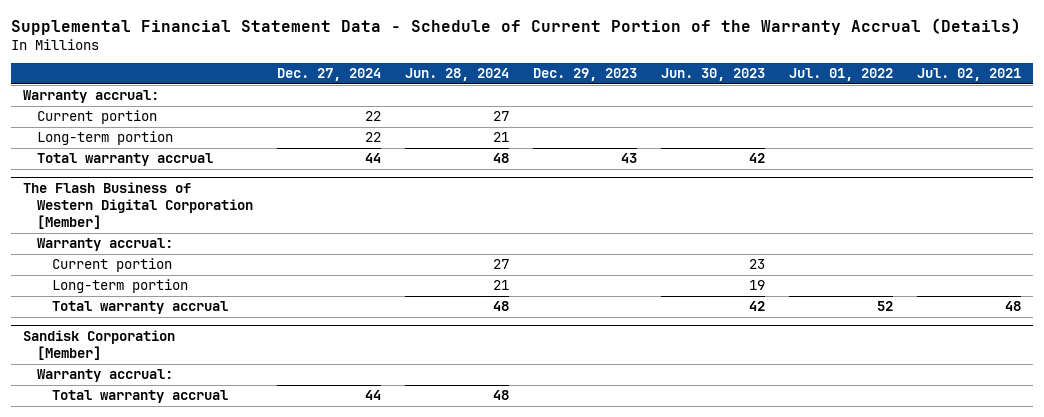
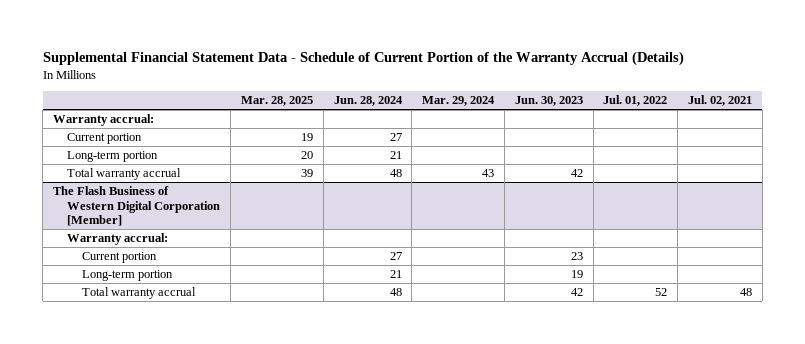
- | Dec. 27, 2024 | Jun. 28, 2024 | Dec. 29, 2023 | Jun. 30, 2023 | Jul. 01, 2022 | Jul. 02, 2021
+ | Mar. 28, 2025 | Jun. 28, 2024 | Mar. 29, 2024 | Jun. 30, 2023 | Jul. 01, 2022 | Jul. 02, 2021
- Sandisk Corporation [Member]
- Warranty accrual:
- Total warranty accrual | 44 | 48 | | | |

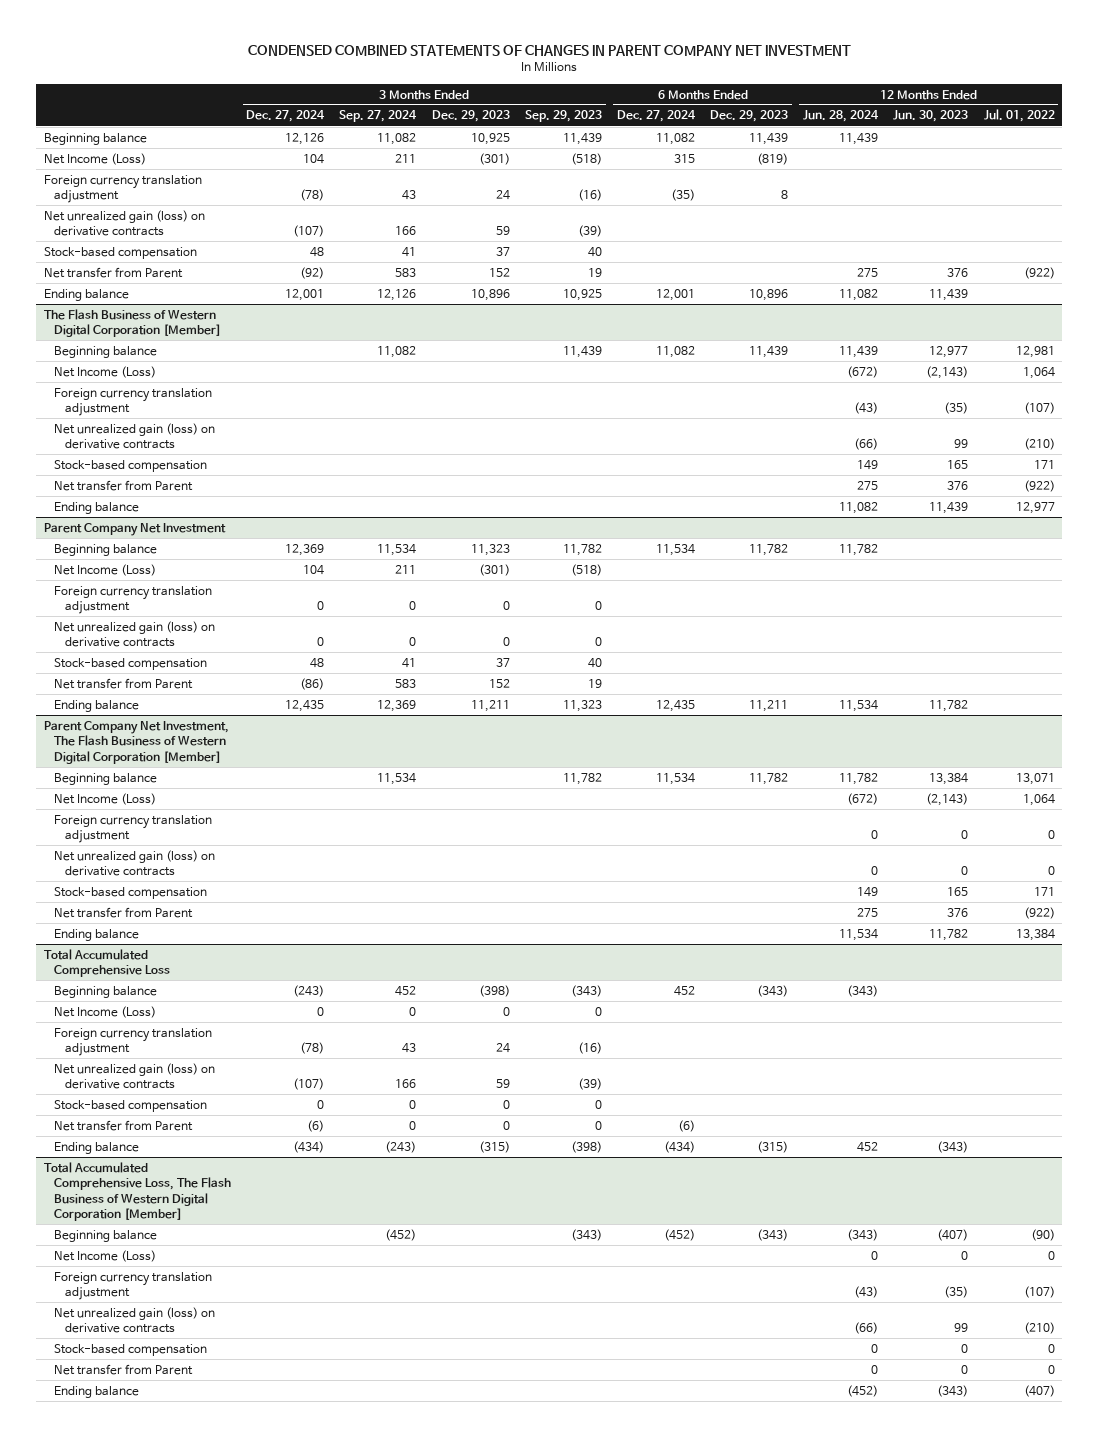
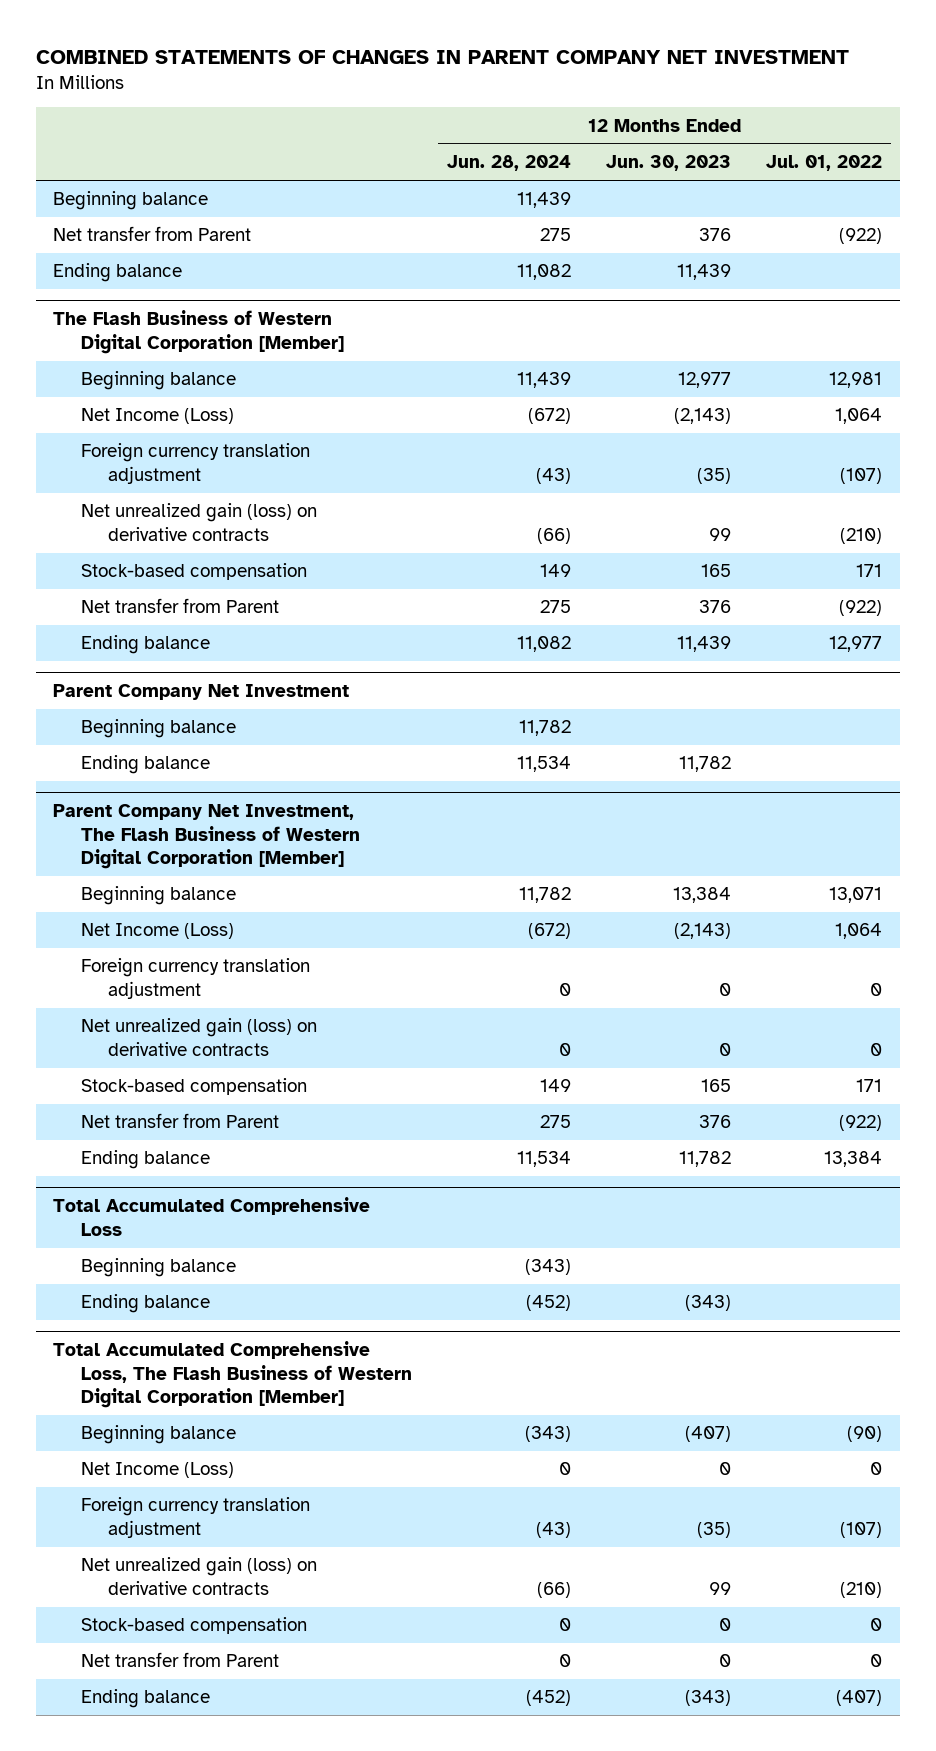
- CONDENSED COMBINED STATEMENTS OF CHANGES IN PARENT COMPANY NET INVESTMENT
+ COMBINED STATEMENTS OF CHANGES IN PARENT COMPANY NET INVESTMENT
- | 3 Months Ended Dec. 27, 2024 | 3 Months Ended Sep. 27, 2024 | 3 Months Ended Dec. 29, 2023 | 3 Months Ended Sep. 29, 2023 | 6 Months Ended Dec. 27, 2024 | 6 Months Ended Dec. 29, 2023 | 12 Months Ended Jun. 28, 2024 | 12 Months Ended Jun. 30, 2023 | 12 Months Ended Jul. 01, 2022
+ | 12 Months Ended Jun. 28, 2024 | 12 Months Ended Jun. 30, 2023 | 12 Months Ended Jul. 01, 2022
- Net Income (Loss) | 104 | 211 | (301) | (518) | 315 | (819) | | |
- Foreign currency translation adjustment | (78) | 43 | 24 | (16) | (35) | 8 | | |
- Net unrealized gain (loss) on derivative contracts | (107) | 166 | 59 | (39) | | | | |
- Stock-based compensation | 48 | 41 | 37 | 40 | | | | |
@ Parent Company Net Investment
- Net Income (Loss) | 104 | 211 | (301) | (518) | | | | |
- Foreign currency translation adjustment | 0 | 0 | 0 | 0 | | | | |
- Net unrealized gain (loss) on derivative contracts | 0 | 0 | 0 | 0 | | | | |
- Stock-based compensation | 48 | 41 | 37 | 40 | | | | |
- Net transfer from Parent | (86) | 583 | 152 | 19 | | | | |
@ Total Accumulated Comprehensive Loss
- Net Income (Loss) | 0 | 0 | 0 | 0 | | | | |
- Foreign currency translation adjustment | (78) | 43 | 24 | (16) | | | | |
- Net unrealized gain (loss) on derivative contracts | (107) | 166 | 59 | (39) | | | | |
- Stock-based compensation | 0 | 0 | 0 | 0 | | | | |
- Net transfer from Parent | (6) | 0 | 0 | 0 | (6) | | | |
- Ending balance | (434) | (243) | (315) | (398) | (434) | (315) | 452 | (343) |
+ Ending balance | (452) | (343) |

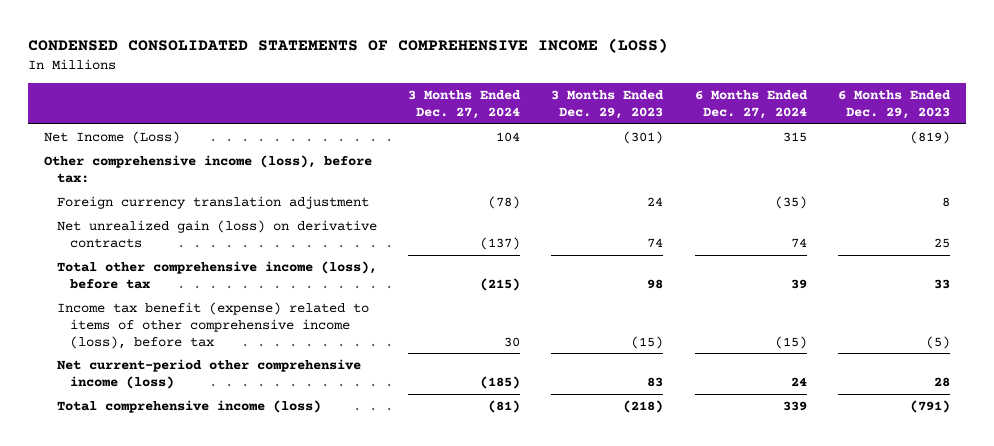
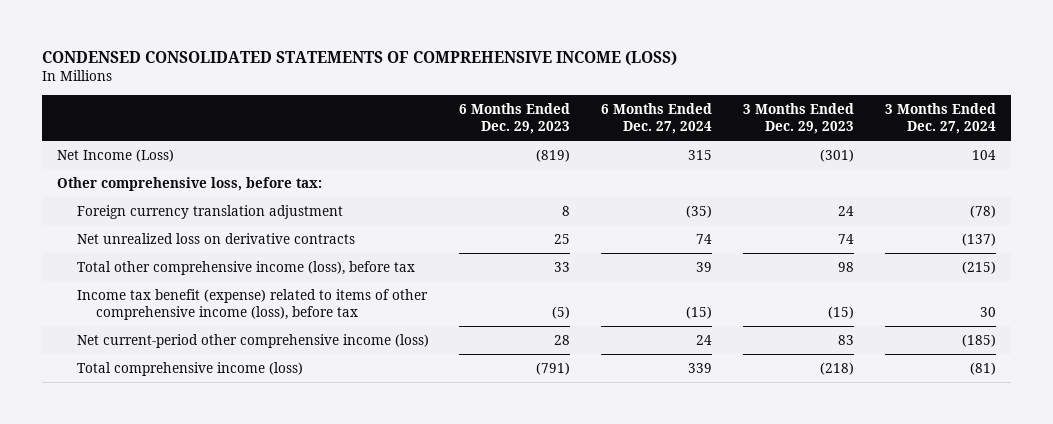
- | 3 Months Ended Dec. 27, 2024 | 3 Months Ended Dec. 29, 2023 | 6 Months Ended Dec. 27, 2024 | 6 Months Ended Dec. 29, 2023
+ | 6 Months Ended Dec. 29, 2023 | 6 Months Ended Dec. 27, 2024 | 3 Months Ended Dec. 29, 2023 | 3 Months Ended Dec. 27, 2024
- Other comprehensive income (loss), before tax:
+ Other comprehensive loss, before tax:
- Net unrealized gain (loss) on derivative contracts | (137) | 74 | 74 | 25
+ Net unrealized loss on derivative contracts | 25 | 74 | 74 | (137)

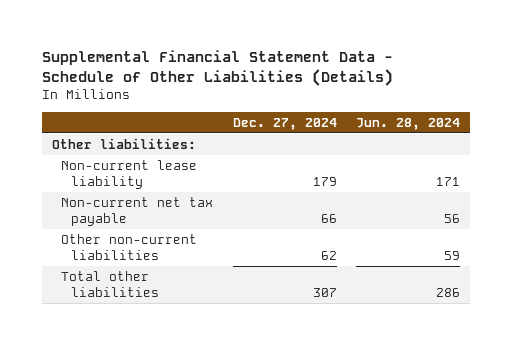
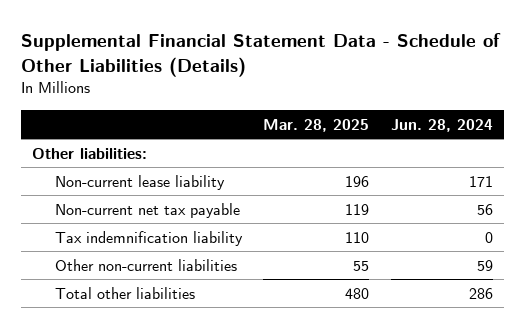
- | Dec. 27, 2024 | Jun. 28, 2024
+ | Mar. 28, 2025 | Jun. 28, 2024
+ Tax indemnification liability | 110 | 0

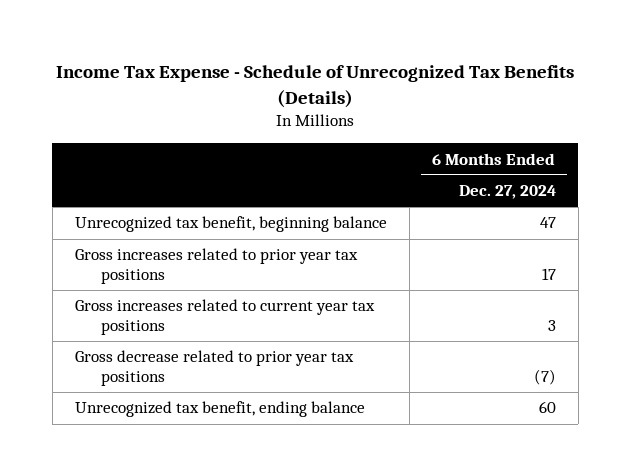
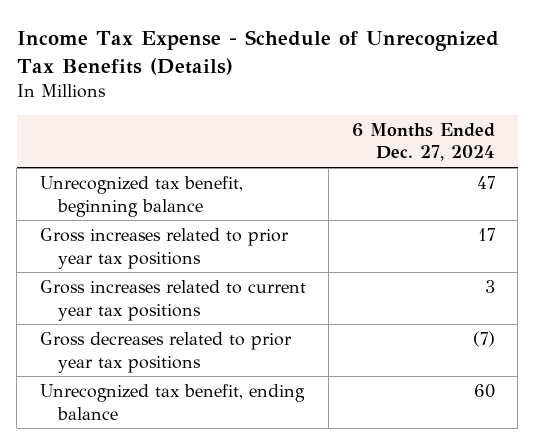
- Gross decrease related to prior year tax positions | (7)
+ Gross decreases related to prior year tax positions | (7)

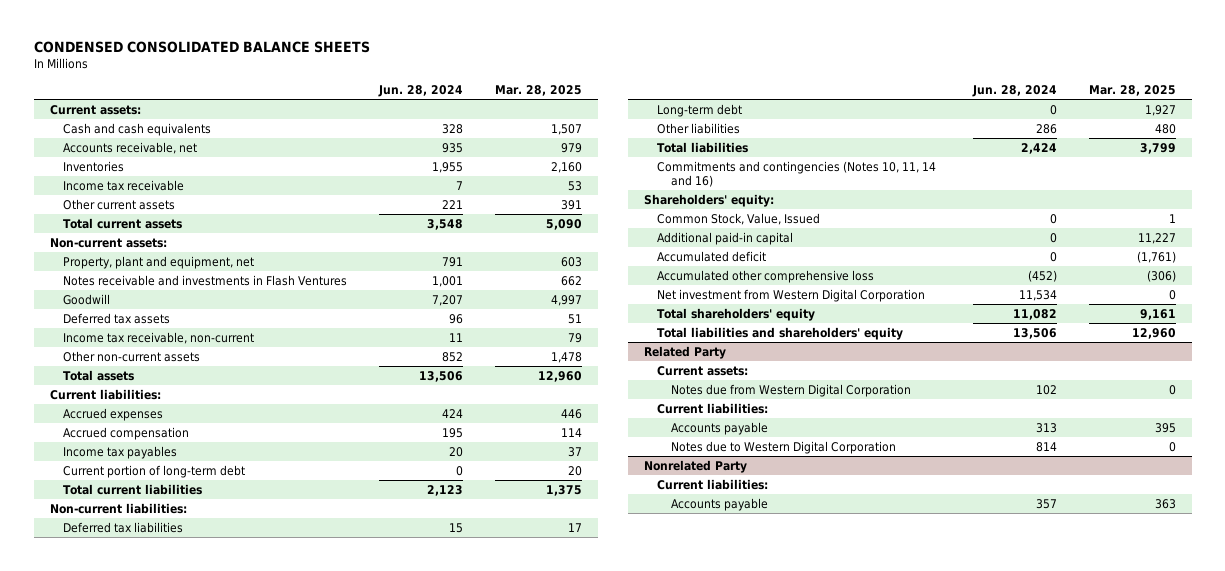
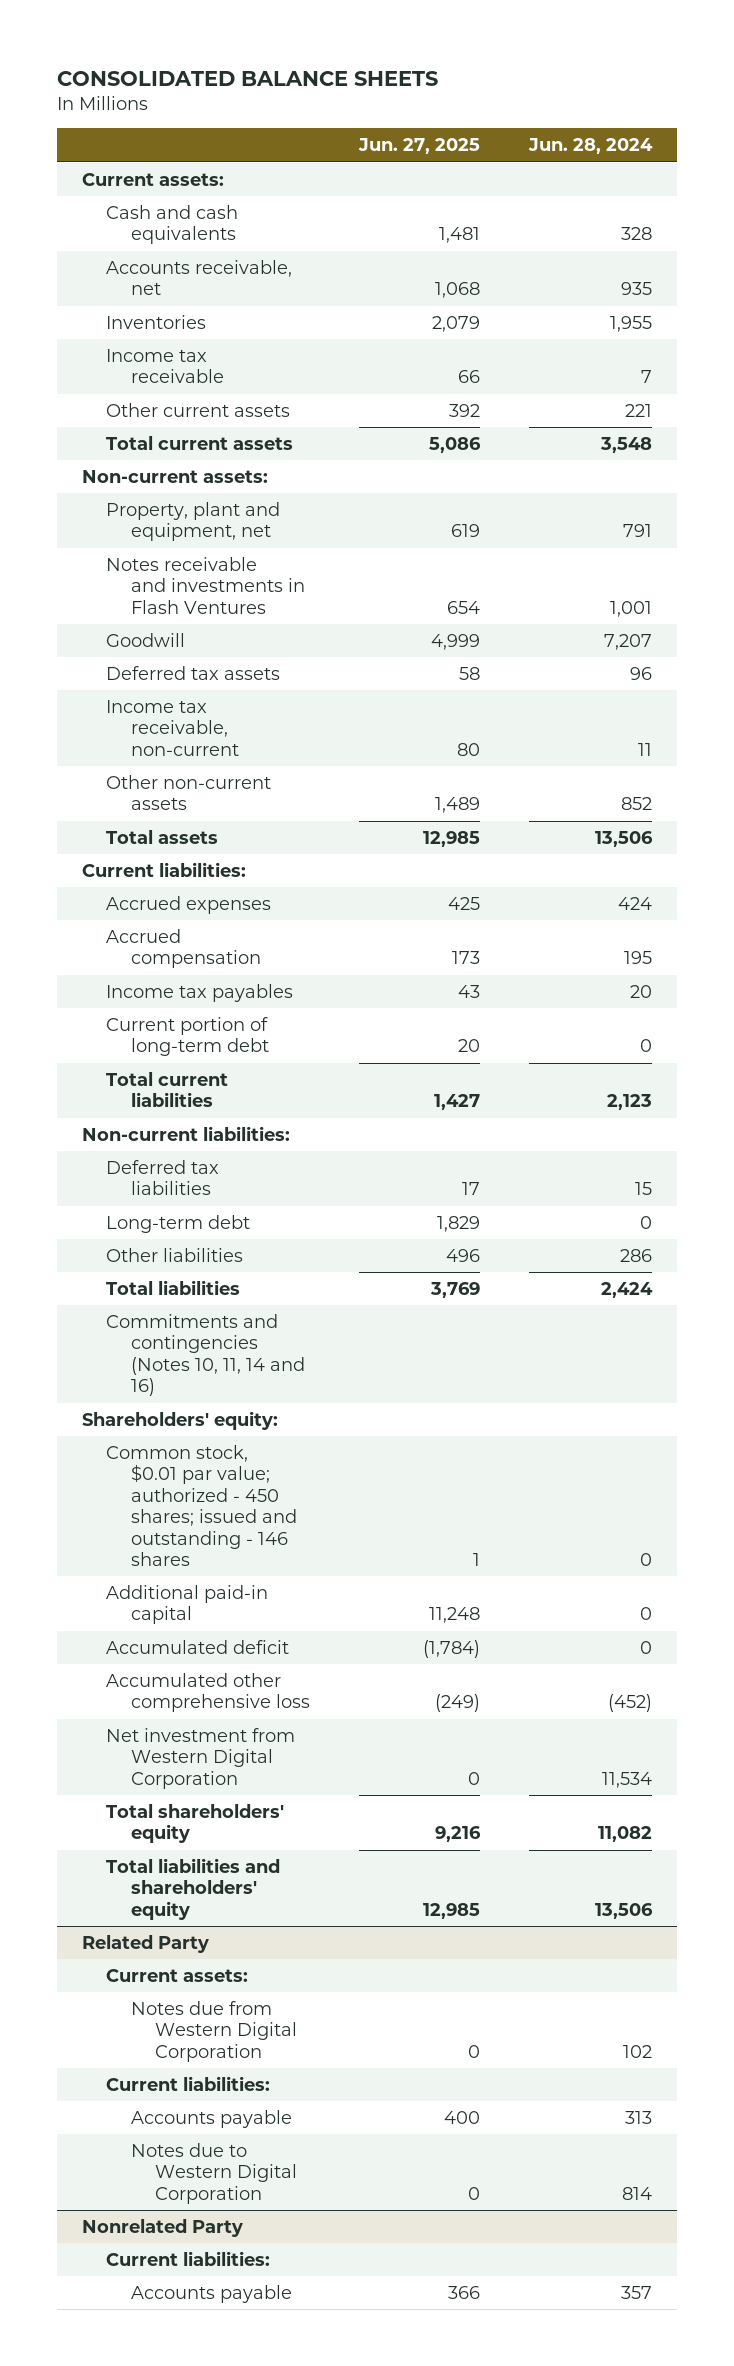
- CONDENSED CONSOLIDATED BALANCE SHEETS
+ CONSOLIDATED BALANCE SHEETS
- | Jun. 28, 2024 | Mar. 28, 2025
+ | Jun. 27, 2025 | Jun. 28, 2024
- Common Stock, Value, Issued | 0 | 1
+ Common stock, $0.01 par value; authorized - 450 shares; issued and outstanding - 146 shares | 1 | 0

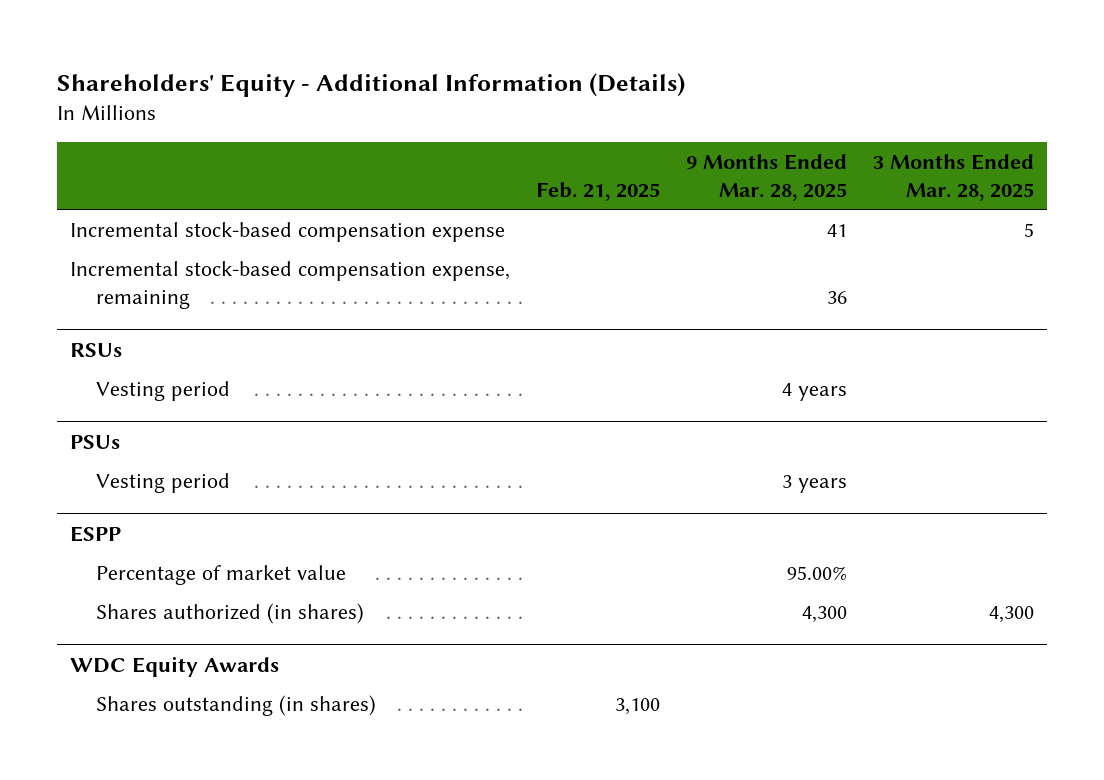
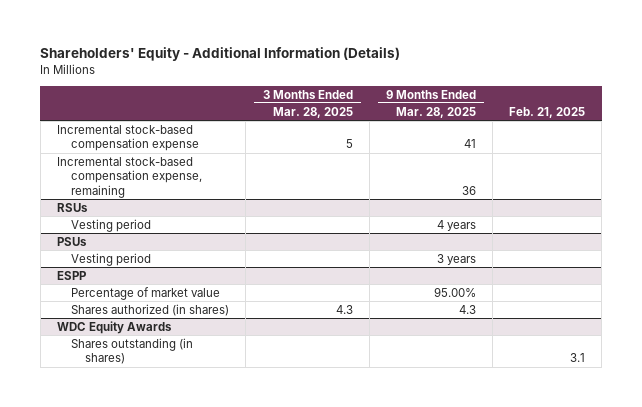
- | Feb. 21, 2025 | 9 Months Ended Mar. 28, 2025 | 3 Months Ended Mar. 28, 2025
+ | 3 Months Ended Mar. 28, 2025 | 9 Months Ended Mar. 28, 2025 | Feb. 21, 2025
@ ESPP
- Shares authorized (in shares) | | 4,300 | 4,300
+ Shares authorized (in shares) | 4.3 | 4.3 |
@ WDC Equity Awards
- Shares outstanding (in shares) | 3,100 | |
+ Shares outstanding (in shares) | | | 3.1

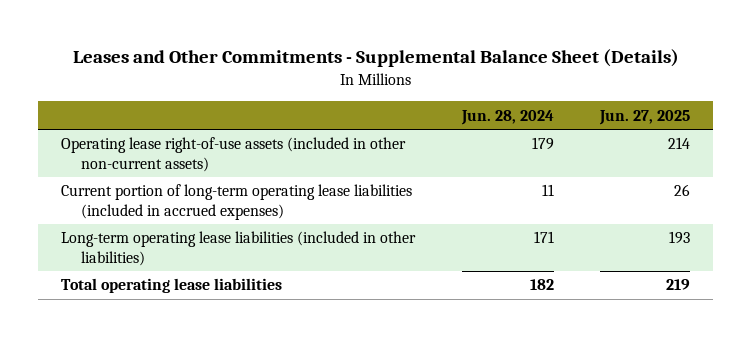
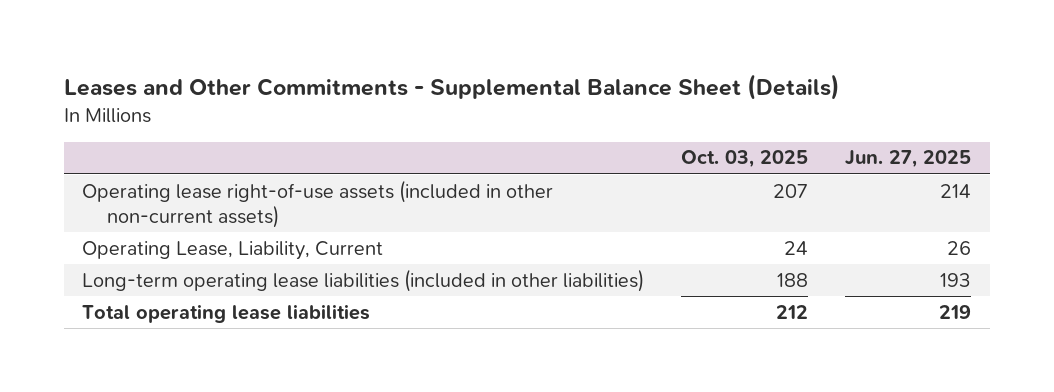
- | Jun. 28, 2024 | Jun. 27, 2025
+ | Oct. 03, 2025 | Jun. 27, 2025
- Current portion of long-term operating lease liabilities (included in accrued expenses) | 11 | 26
+ Operating Lease, Liability, Current | 24 | 26

